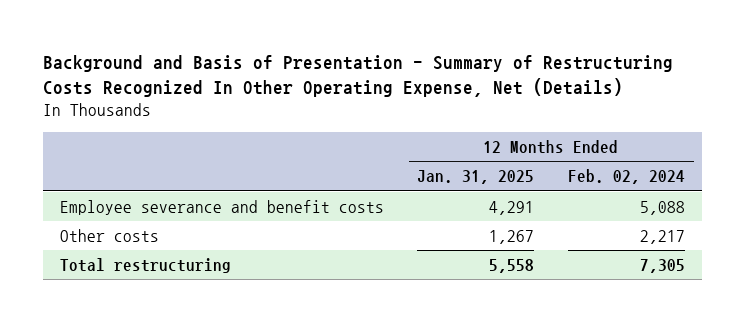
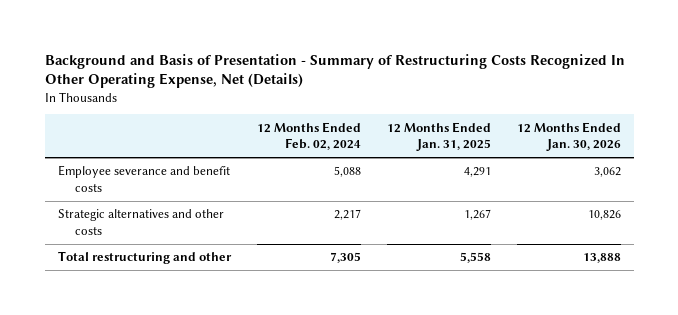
- | 12 Months Ended Jan. 31, 2025 | 12 Months Ended Feb. 02, 2024
+ | 12 Months Ended Feb. 02, 2024 | 12 Months Ended Jan. 31, 2025 | 12 Months Ended Jan. 30, 2026
- Other costs | 1,267 | 2,217
- Total restructuring | 5,558 | 7,305
+ Strategic alternatives and other costs | 2,217 | 1,267 | 10,826
+ Total restructuring and other | 7,305 | 5,558 | 13,888

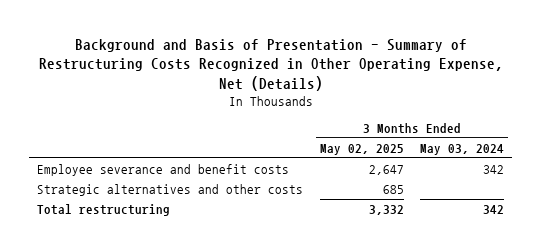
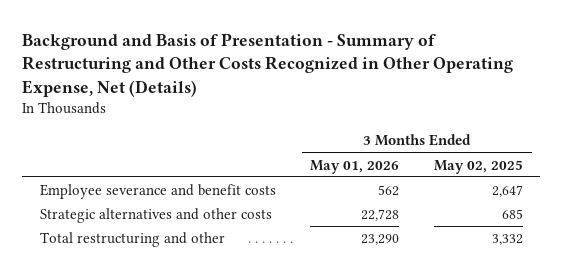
- Background and Basis of Presentation - Summary of Restructuring Costs Recognized in Other Operating Expense, Net (Details)
+ Background and Basis of Presentation - Summary of Restructuring and Other Costs Recognized in Other Operating Expense, Net (Details)
- | 3 Months Ended May 02, 2025 | 3 Months Ended May 03, 2024
+ | 3 Months Ended May 01, 2026 | 3 Months Ended May 02, 2025
- Total restructuring | 3,332 | 342
+ Total restructuring and other | 23,290 | 3,332

